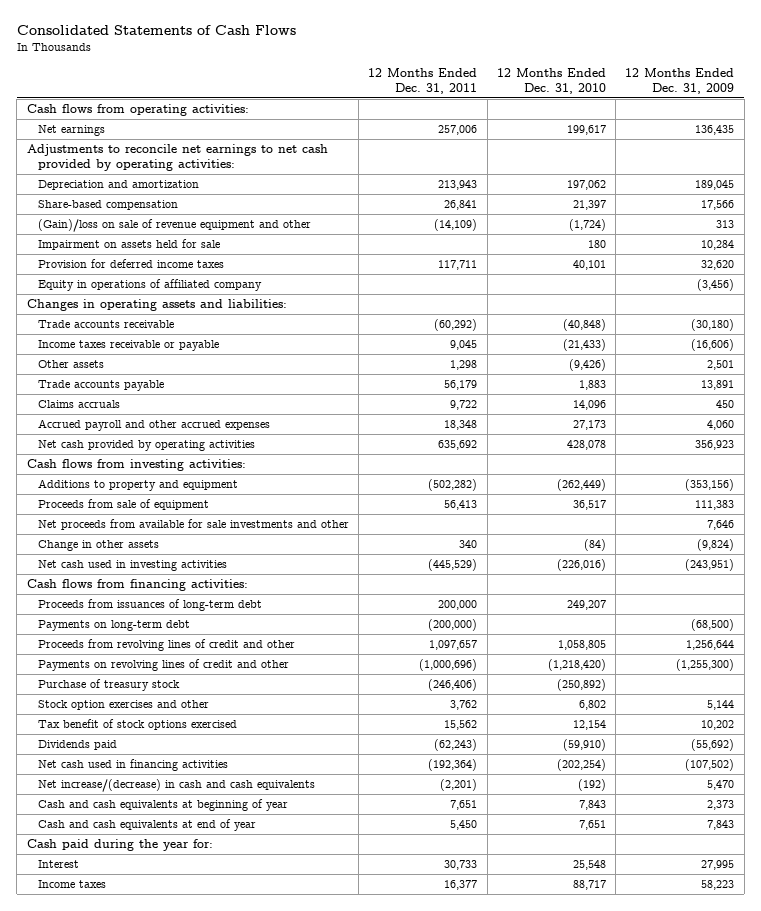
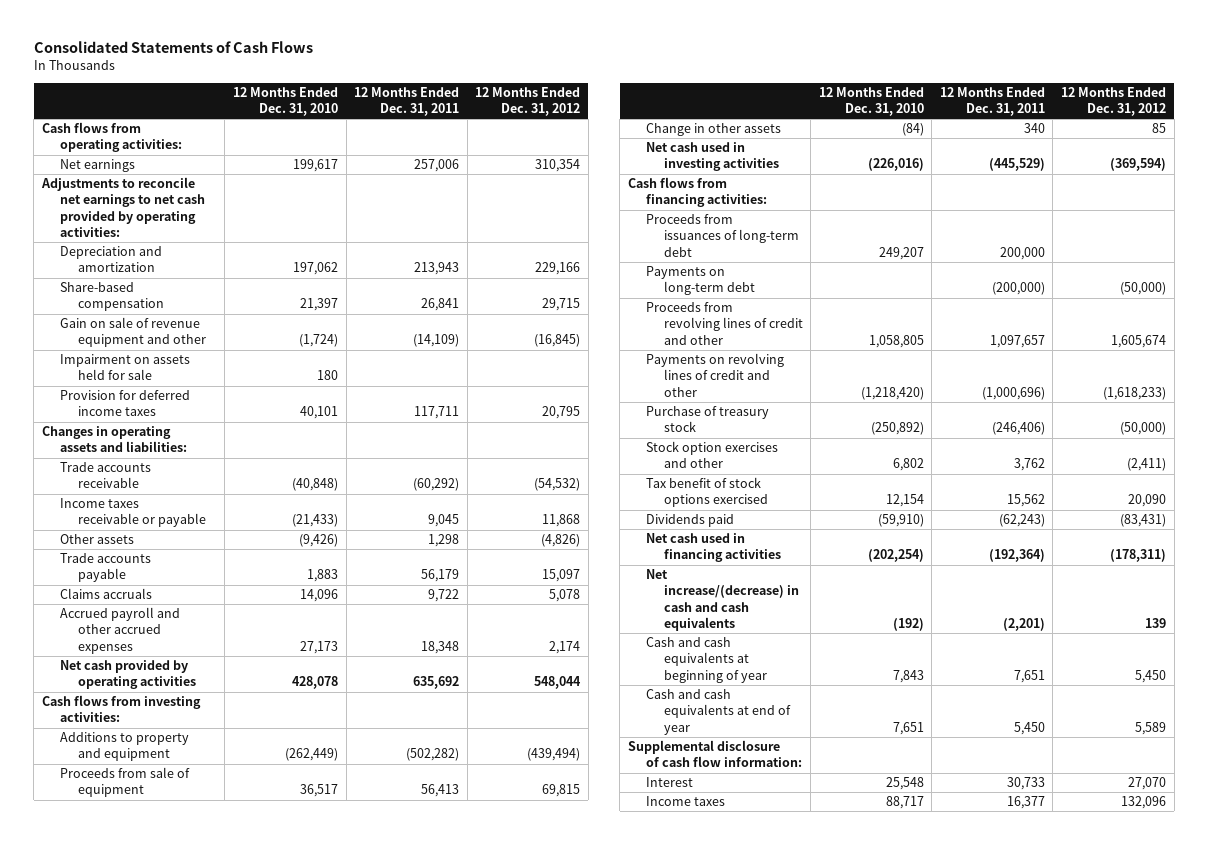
- | 12 Months Ended Dec. 31, 2011 | 12 Months Ended Dec. 31, 2010 | 12 Months Ended Dec. 31, 2009
+ | 12 Months Ended Dec. 31, 2010 | 12 Months Ended Dec. 31, 2011 | 12 Months Ended Dec. 31, 2012
- (Gain)/loss on sale of revenue equipment and other | (14,109) | (1,724) | 313
+ Gain on sale of revenue equipment and other | (1,724) | (14,109) | (16,845)
- Equity in operations of affiliated company | | | (3,456)
- Net proceeds from available for sale investments and other | | | 7,646
- Cash paid during the year for:
+ Supplemental disclosure of cash flow information:

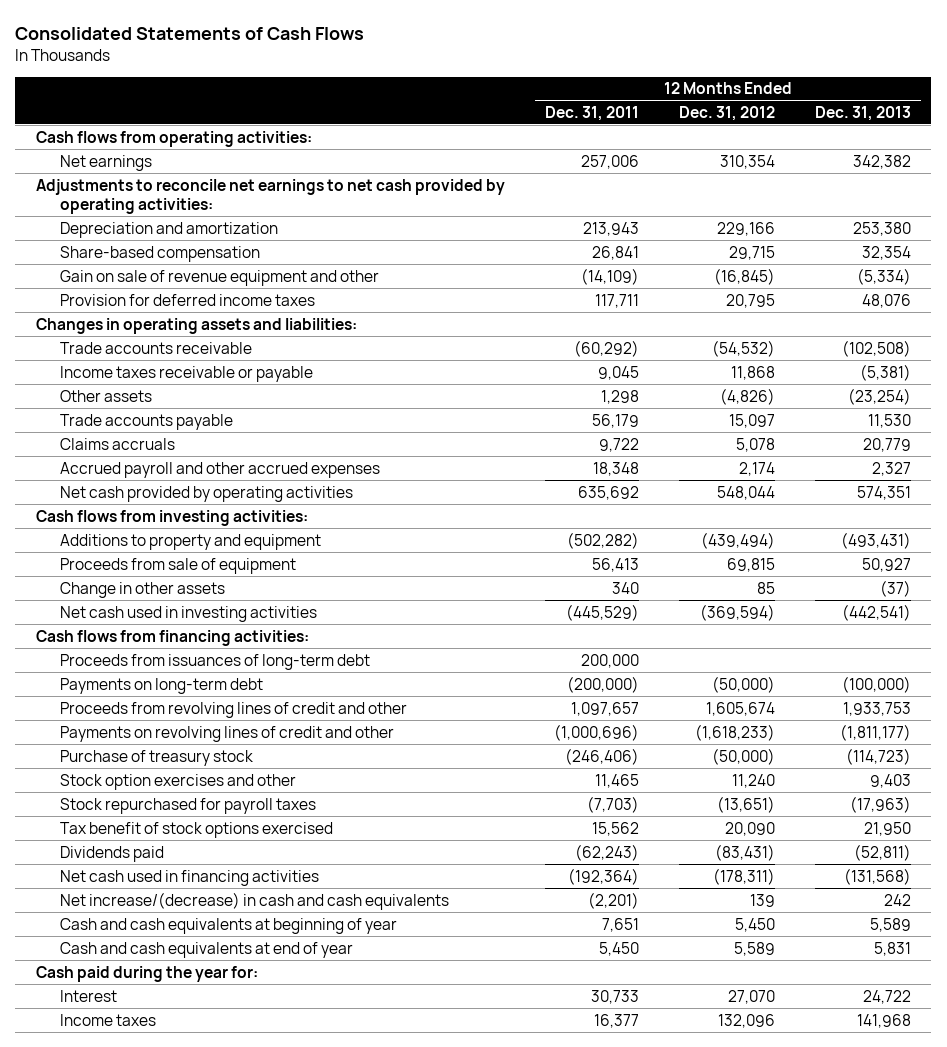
- | 12 Months Ended Dec. 31, 2010 | 12 Months Ended Dec. 31, 2011 | 12 Months Ended Dec. 31, 2012
+ | 12 Months Ended Dec. 31, 2011 | 12 Months Ended Dec. 31, 2012 | 12 Months Ended Dec. 31, 2013
- Impairment on assets held for sale | 180 | |
- Stock option exercises and other | 6,802 | 3,762 | (2,411)
+ Stock option exercises and other | 11,465 | 11,240 | 9,403
+ Stock repurchased for payroll taxes | (7,703) | (13,651) | (17,963)
- Supplemental disclosure of cash flow information:
+ Cash paid during the year for:

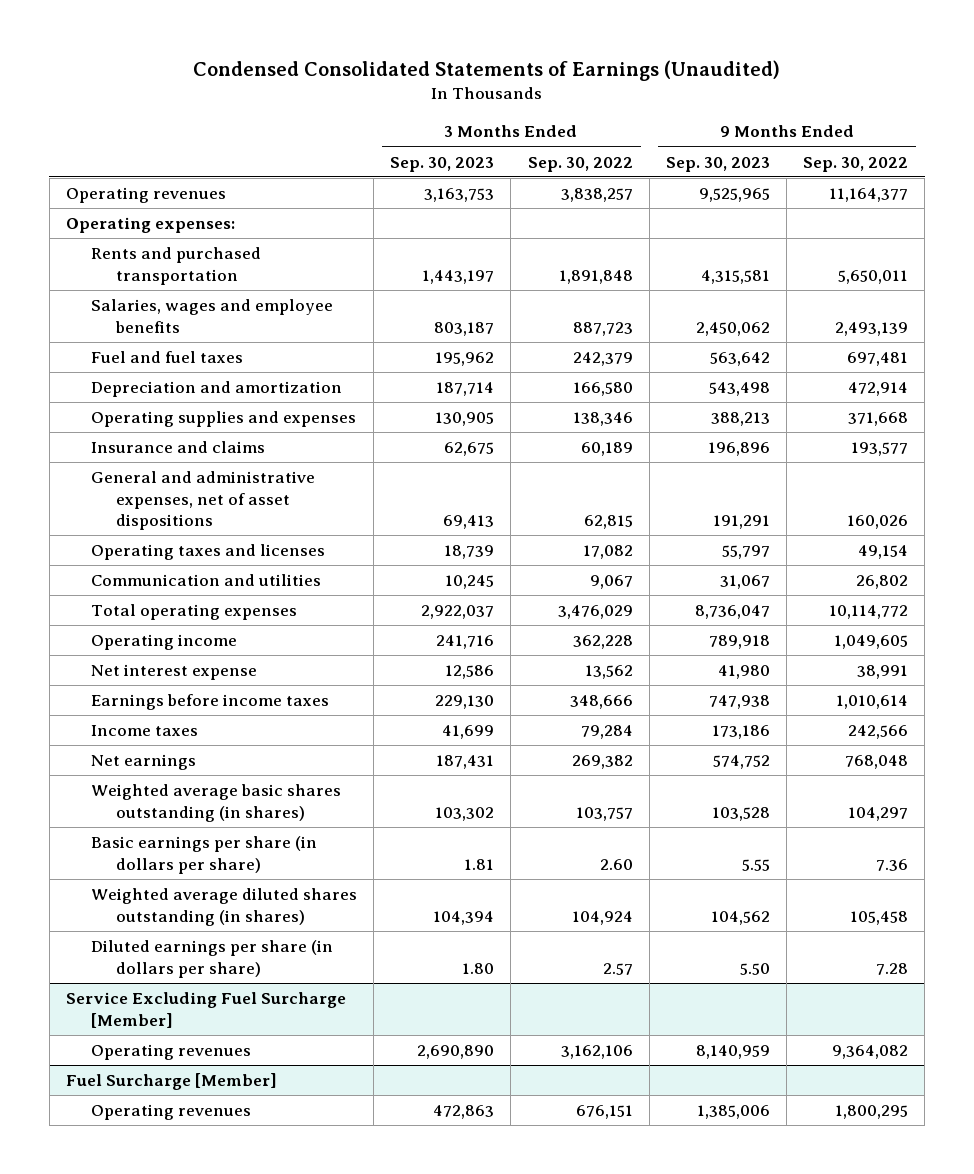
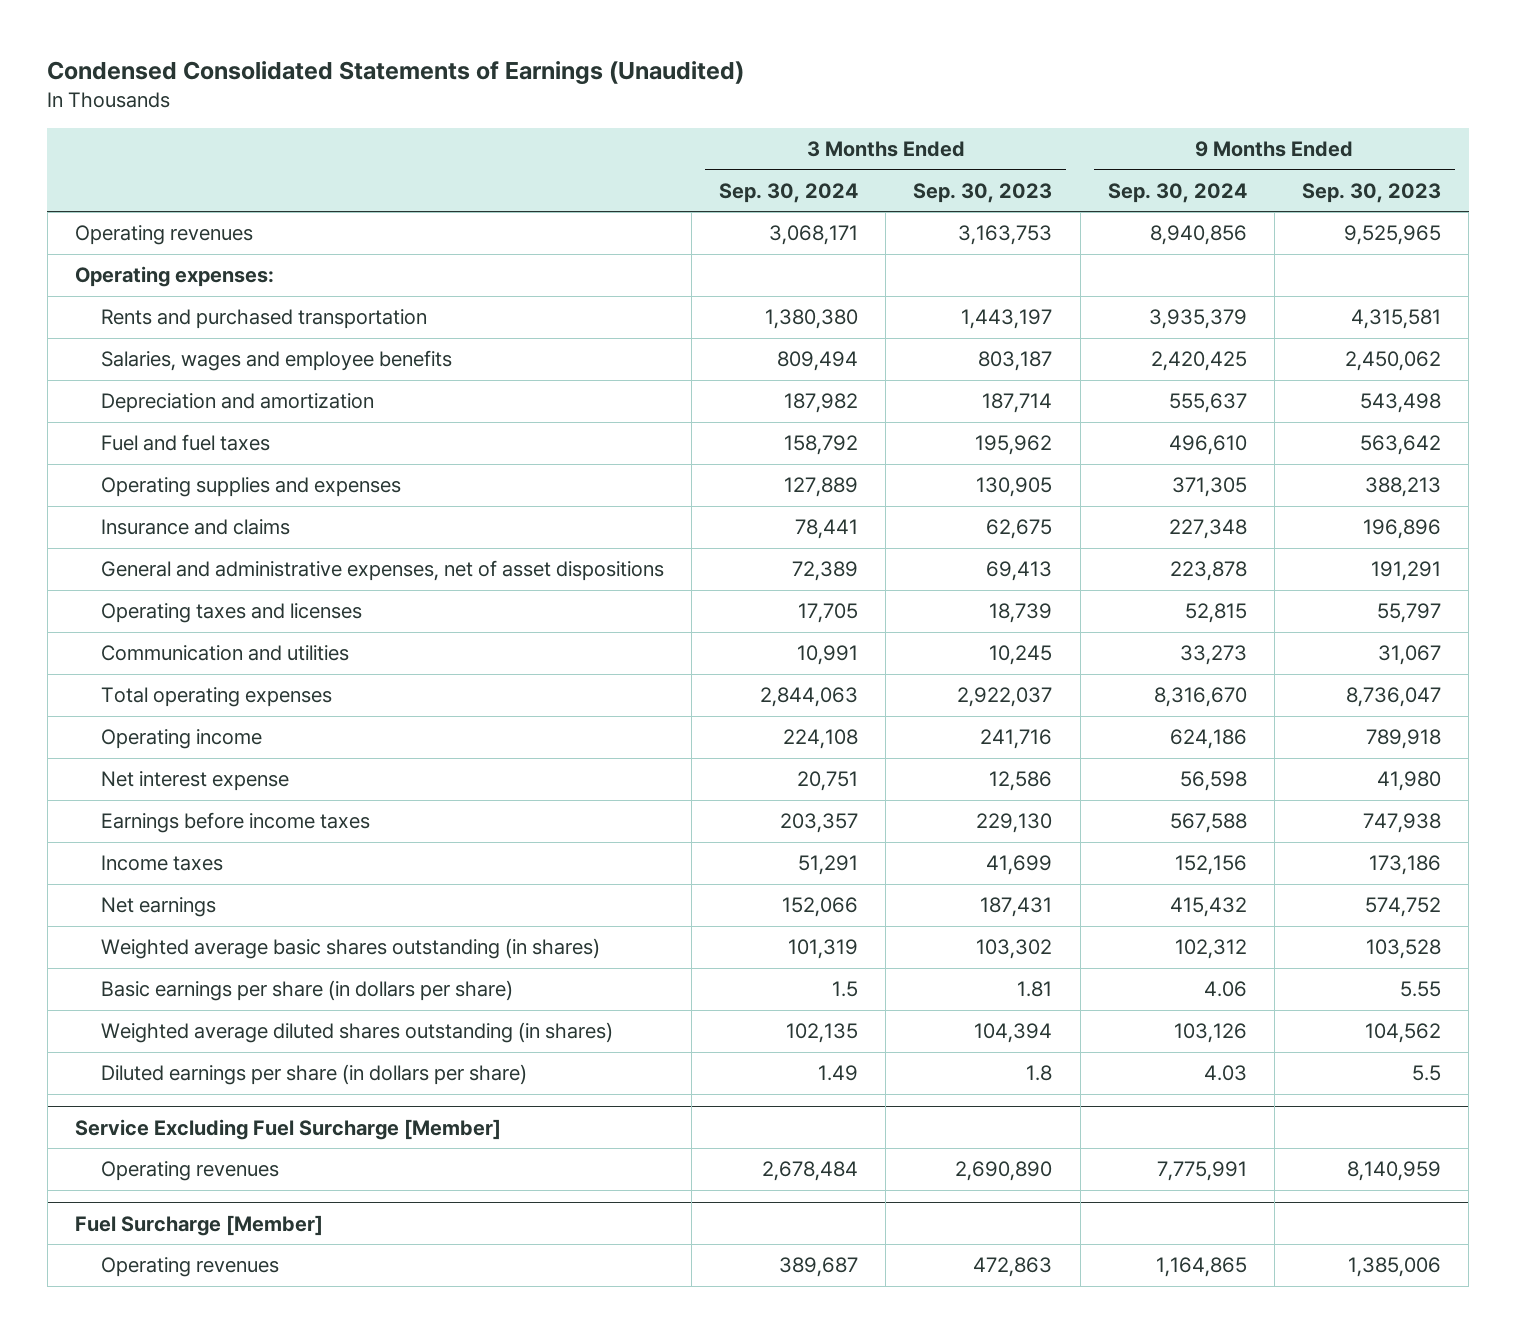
- | 3 Months Ended Sep. 30, 2023 | 3 Months Ended Sep. 30, 2022 | 9 Months Ended Sep. 30, 2023 | 9 Months Ended Sep. 30, 2022
+ | 3 Months Ended Sep. 30, 2024 | 3 Months Ended Sep. 30, 2023 | 9 Months Ended Sep. 30, 2024 | 9 Months Ended Sep. 30, 2023
moved down: Fuel and fuel taxes | 158,792 | 195,962 | 496,610 | 563,642
- Diluted earnings per share (in dollars per share) | 1.80 | 2.57 | 5.50 | 7.28
+ Diluted earnings per share (in dollars per share) | 1.49 | 1.8 | 4.03 | 5.5

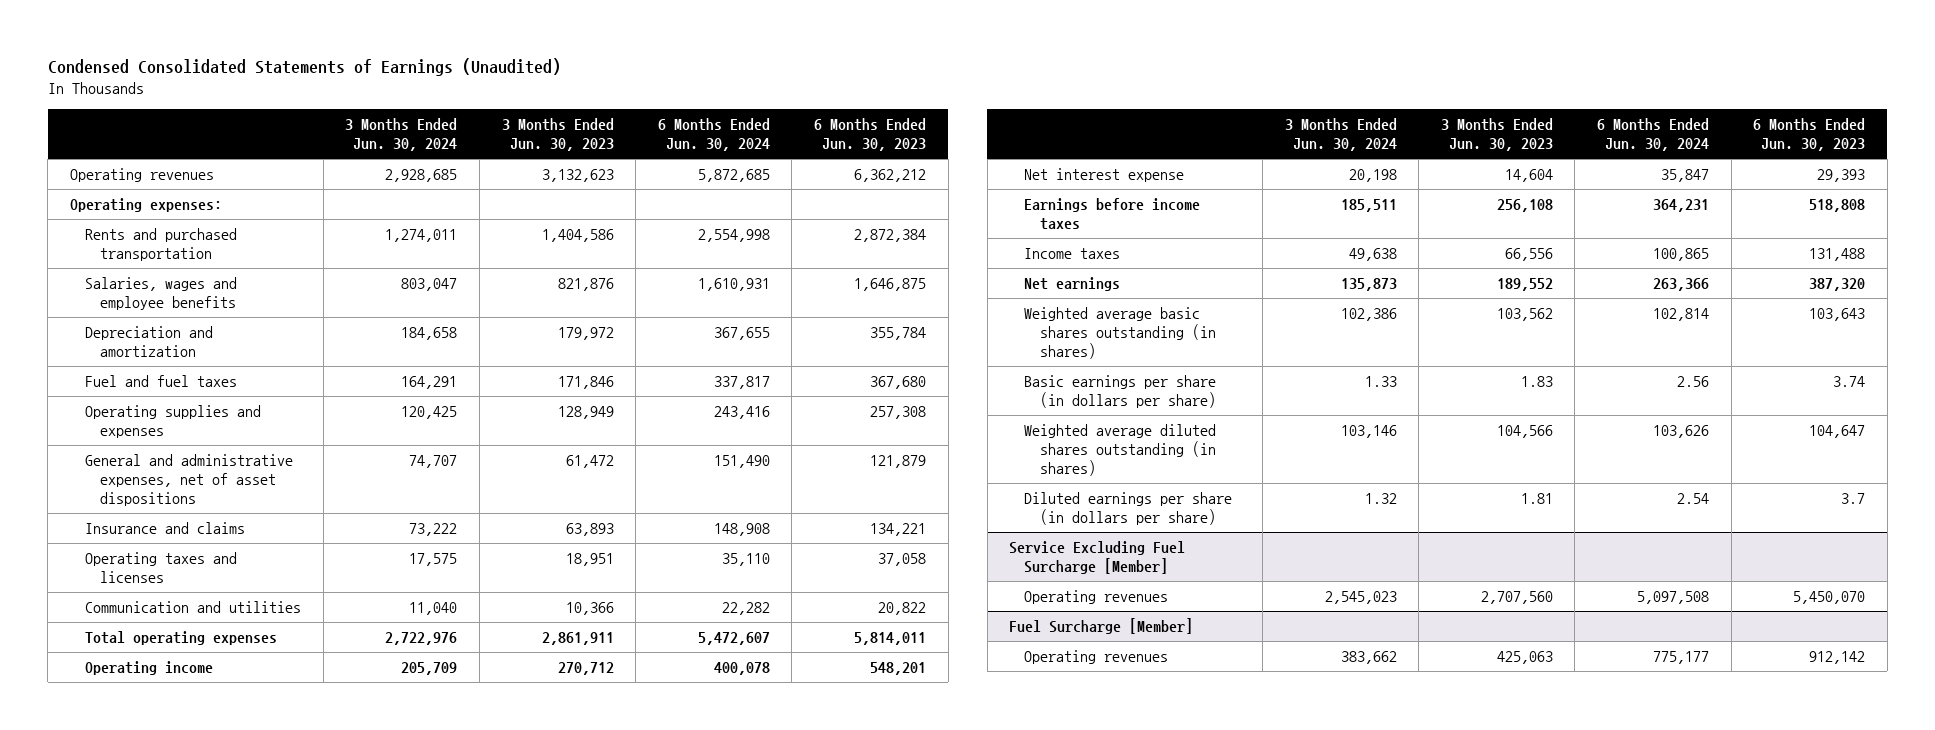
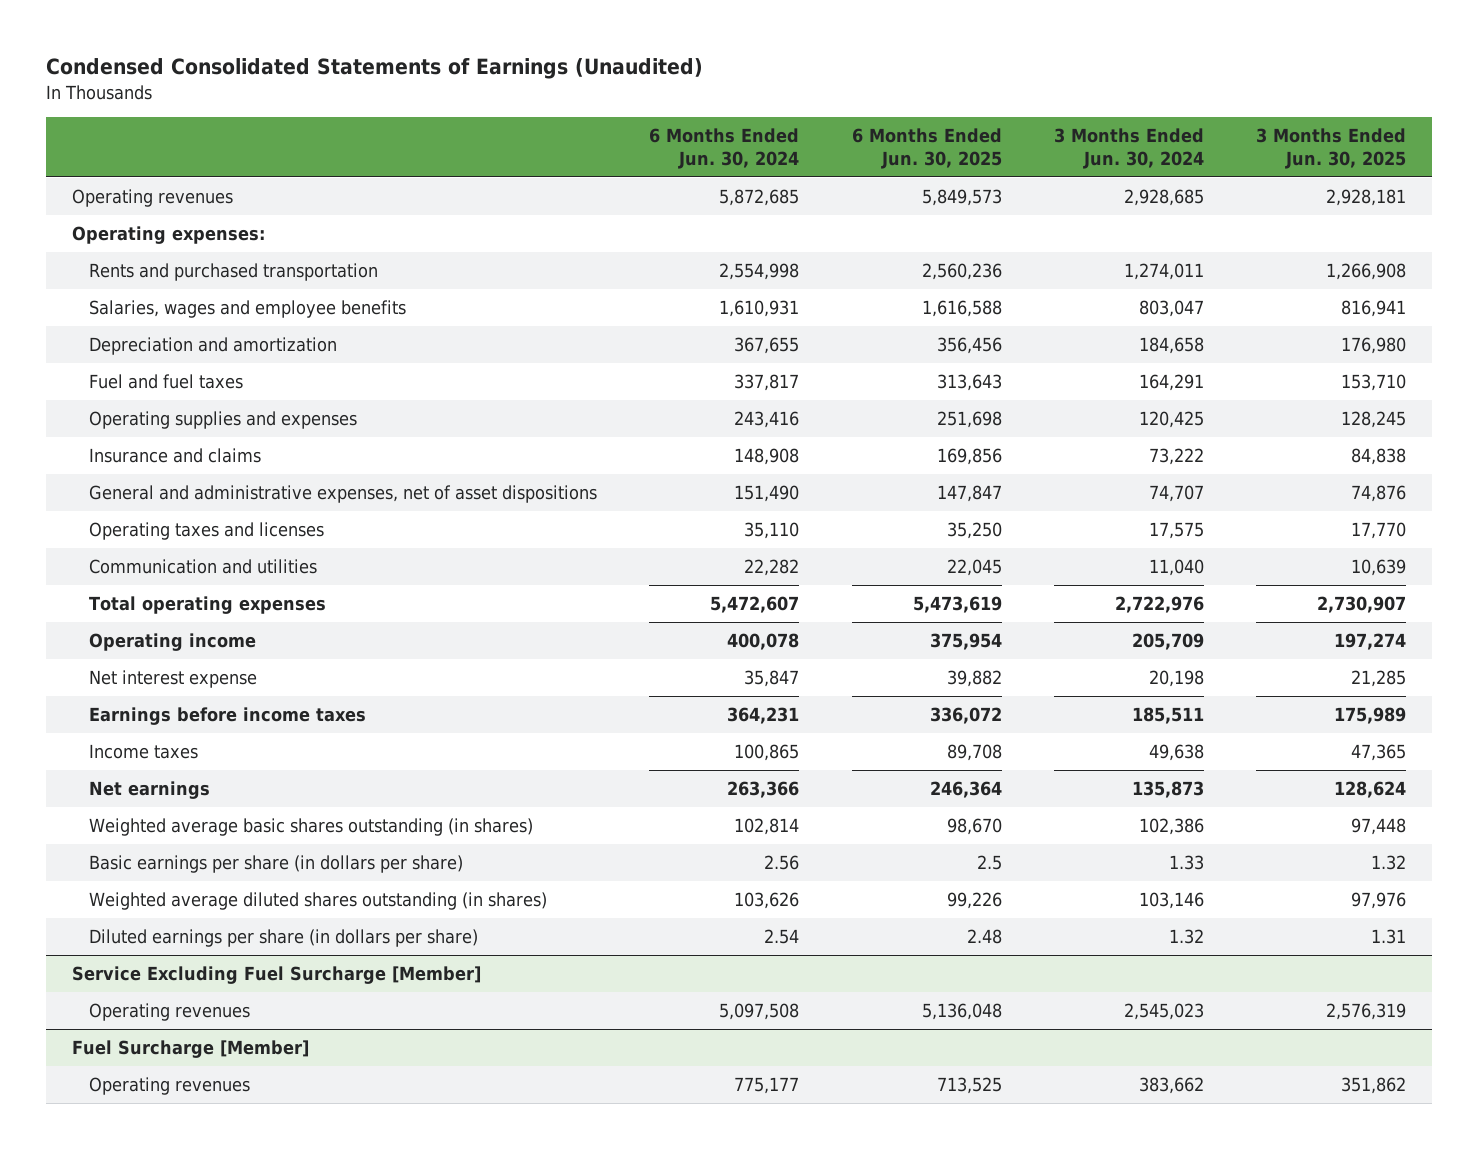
- | 3 Months Ended Jun. 30, 2024 | 3 Months Ended Jun. 30, 2023 | 6 Months Ended Jun. 30, 2024 | 6 Months Ended Jun. 30, 2023
+ | 6 Months Ended Jun. 30, 2024 | 6 Months Ended Jun. 30, 2025 | 3 Months Ended Jun. 30, 2024 | 3 Months Ended Jun. 30, 2025
moved down: General and administrative expenses, net of asset dispositions | 151,490 | 147,847 | 74,707 | 74,876

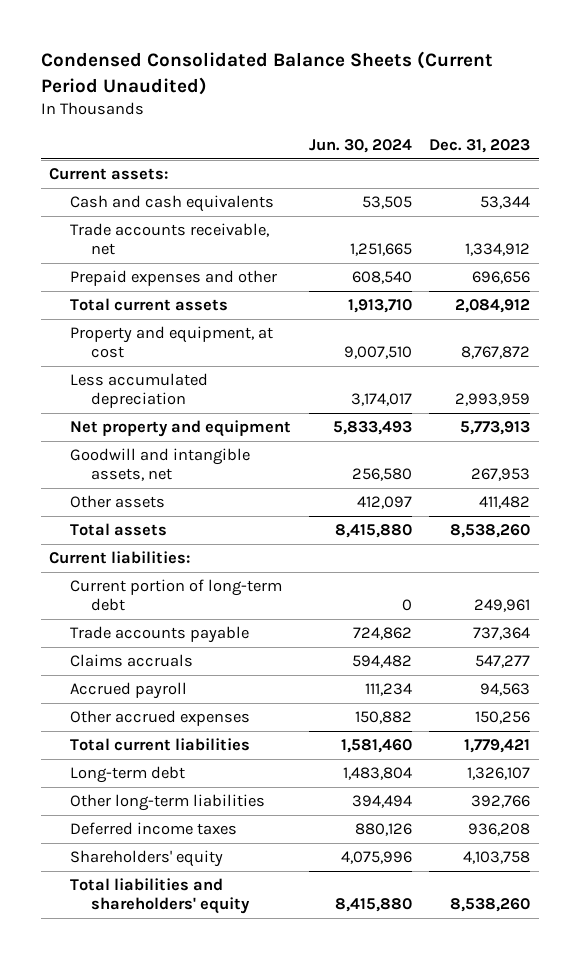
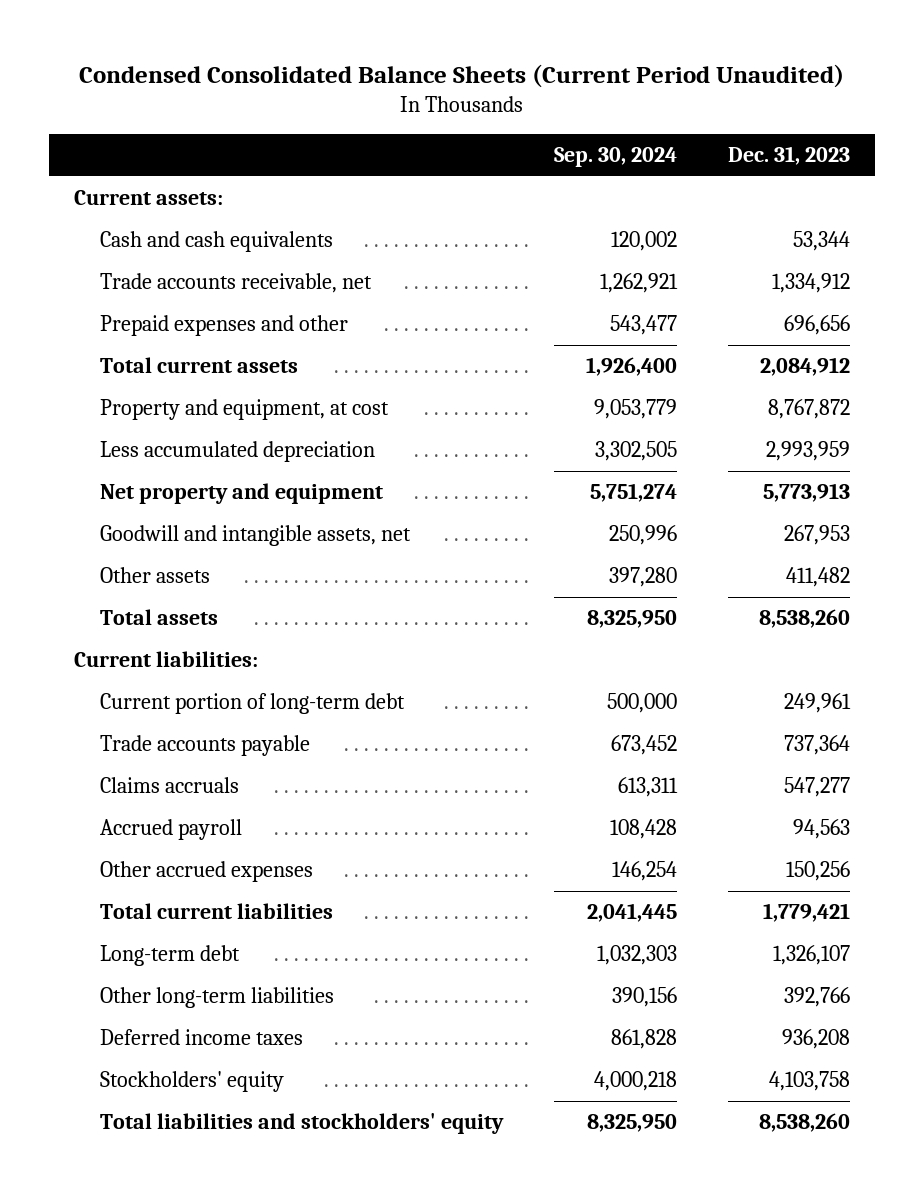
- | Jun. 30, 2024 | Dec. 31, 2023
+ | Sep. 30, 2024 | Dec. 31, 2023
- Shareholders' equity | 4,075,996 | 4,103,758
- Total liabilities and shareholders' equity | 8,415,880 | 8,538,260
+ Stockholders' equity | 4,000,218 | 4,103,758
+ Total liabilities and stockholders' equity | 8,325,950 | 8,538,260

